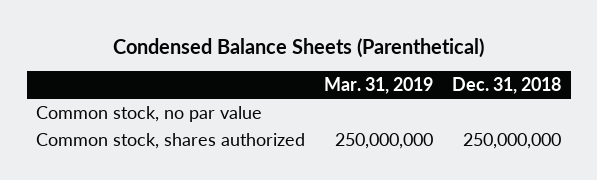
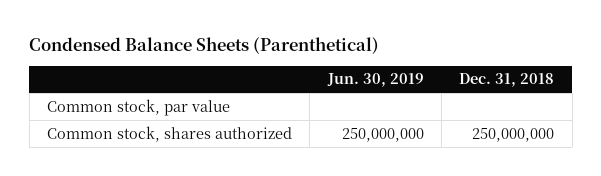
- | Mar. 31, 2019 | Dec. 31, 2018
+ | Jun. 30, 2019 | Dec. 31, 2018
- Common stock, no par value
+ Common stock, par value

